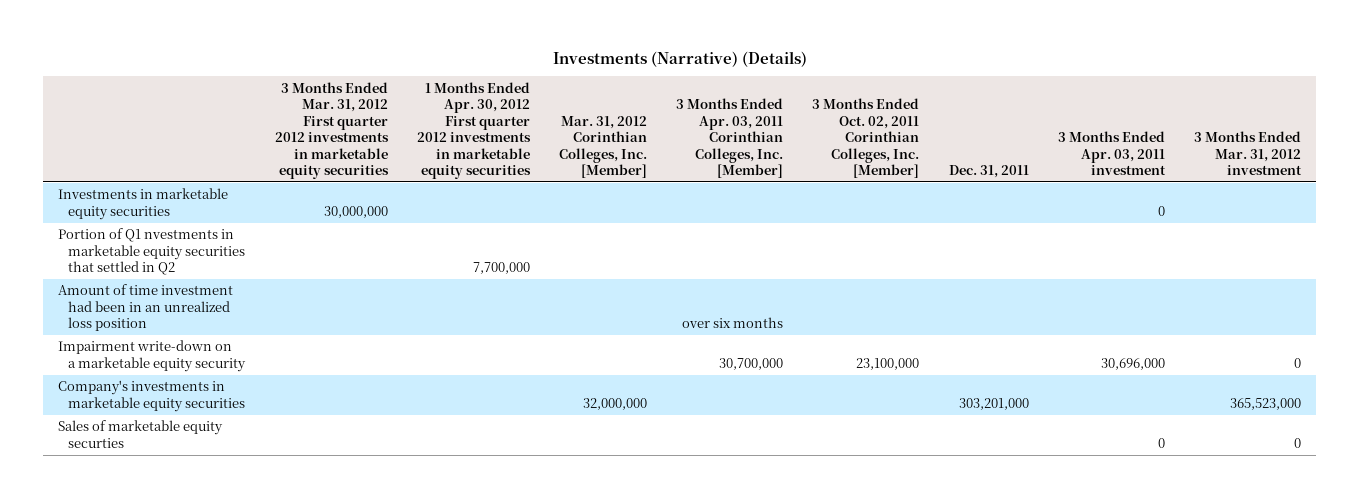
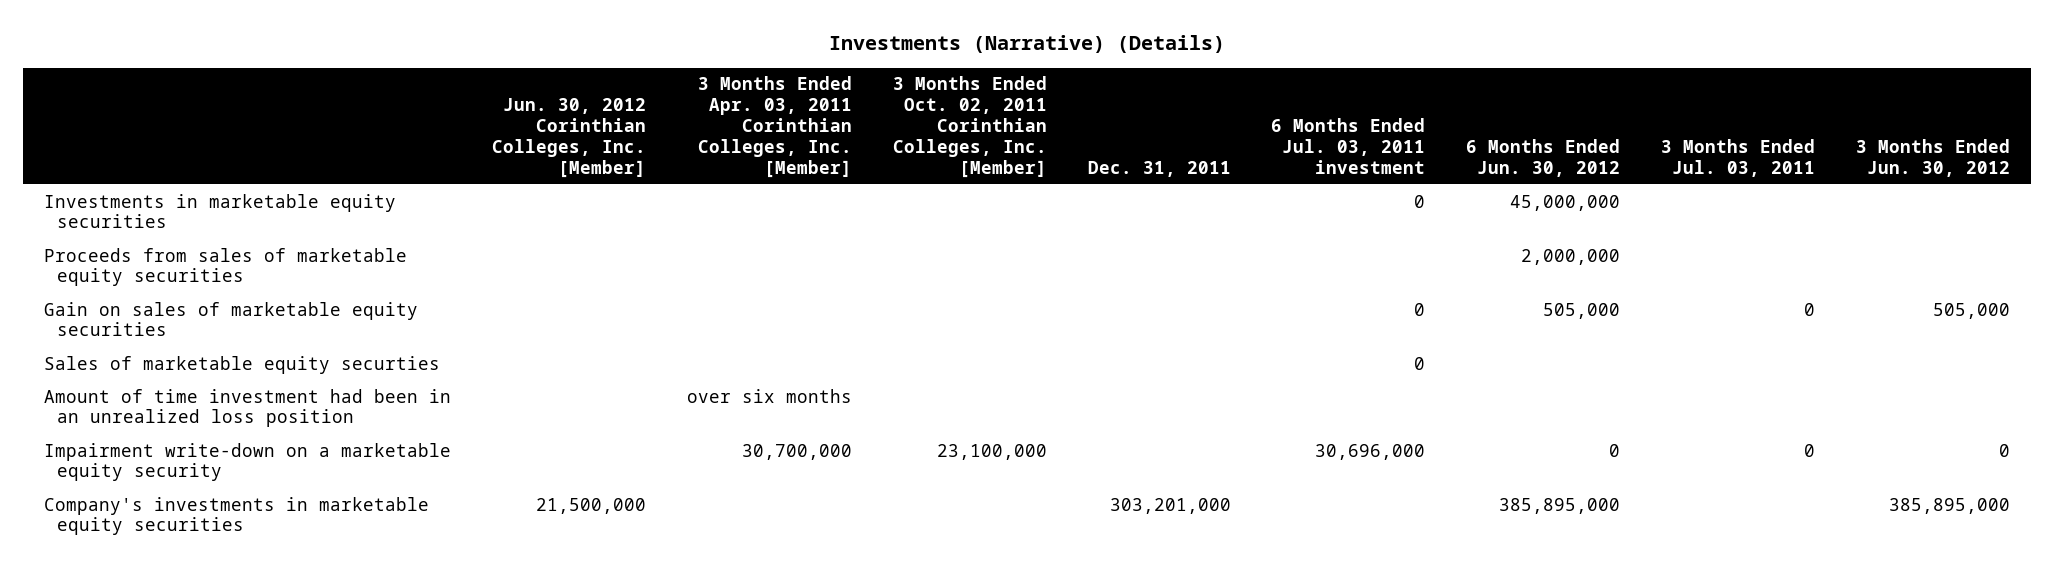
- | 3 Months Ended Mar. 31, 2012 First quarter 2012 investments in marketable equity securities | 1 Months Ended Apr. 30, 2012 First quarter 2012 investments in marketable equity securities | Mar. 31, 2012 Corinthian Colleges, Inc. [Member] | 3 Months Ended Apr. 03, 2011 Corinthian Colleges, Inc. [Member] | 3 Months Ended Oct. 02, 2011 Corinthian Colleges, Inc. [Member] | Dec. 31, 2011 | 3 Months Ended Apr. 03, 2011 investment | 3 Months Ended Mar. 31, 2012 investment
+ | Jun. 30, 2012 Corinthian Colleges, Inc. [Member] | 3 Months Ended Apr. 03, 2011 Corinthian Colleges, Inc. [Member] | 3 Months Ended Oct. 02, 2011 Corinthian Colleges, Inc. [Member] | Dec. 31, 2011 | 6 Months Ended Jul. 03, 2011 investment | 6 Months Ended Jun. 30, 2012 | 3 Months Ended Jul. 03, 2011 | 3 Months Ended Jun. 30, 2012
- Portion of Q1 nvestments in marketable equity securities that settled in Q2 | | 7,700,000 | | | | | |
+ Proceeds from sales of marketable equity securities | | | | | | 2,000,000 | |
+ Gain on sales of marketable equity securities | | | | | 0 | 505,000 | 0 | 505,000
moved up: Sales of marketable equity securties | | | | | 0 | | |

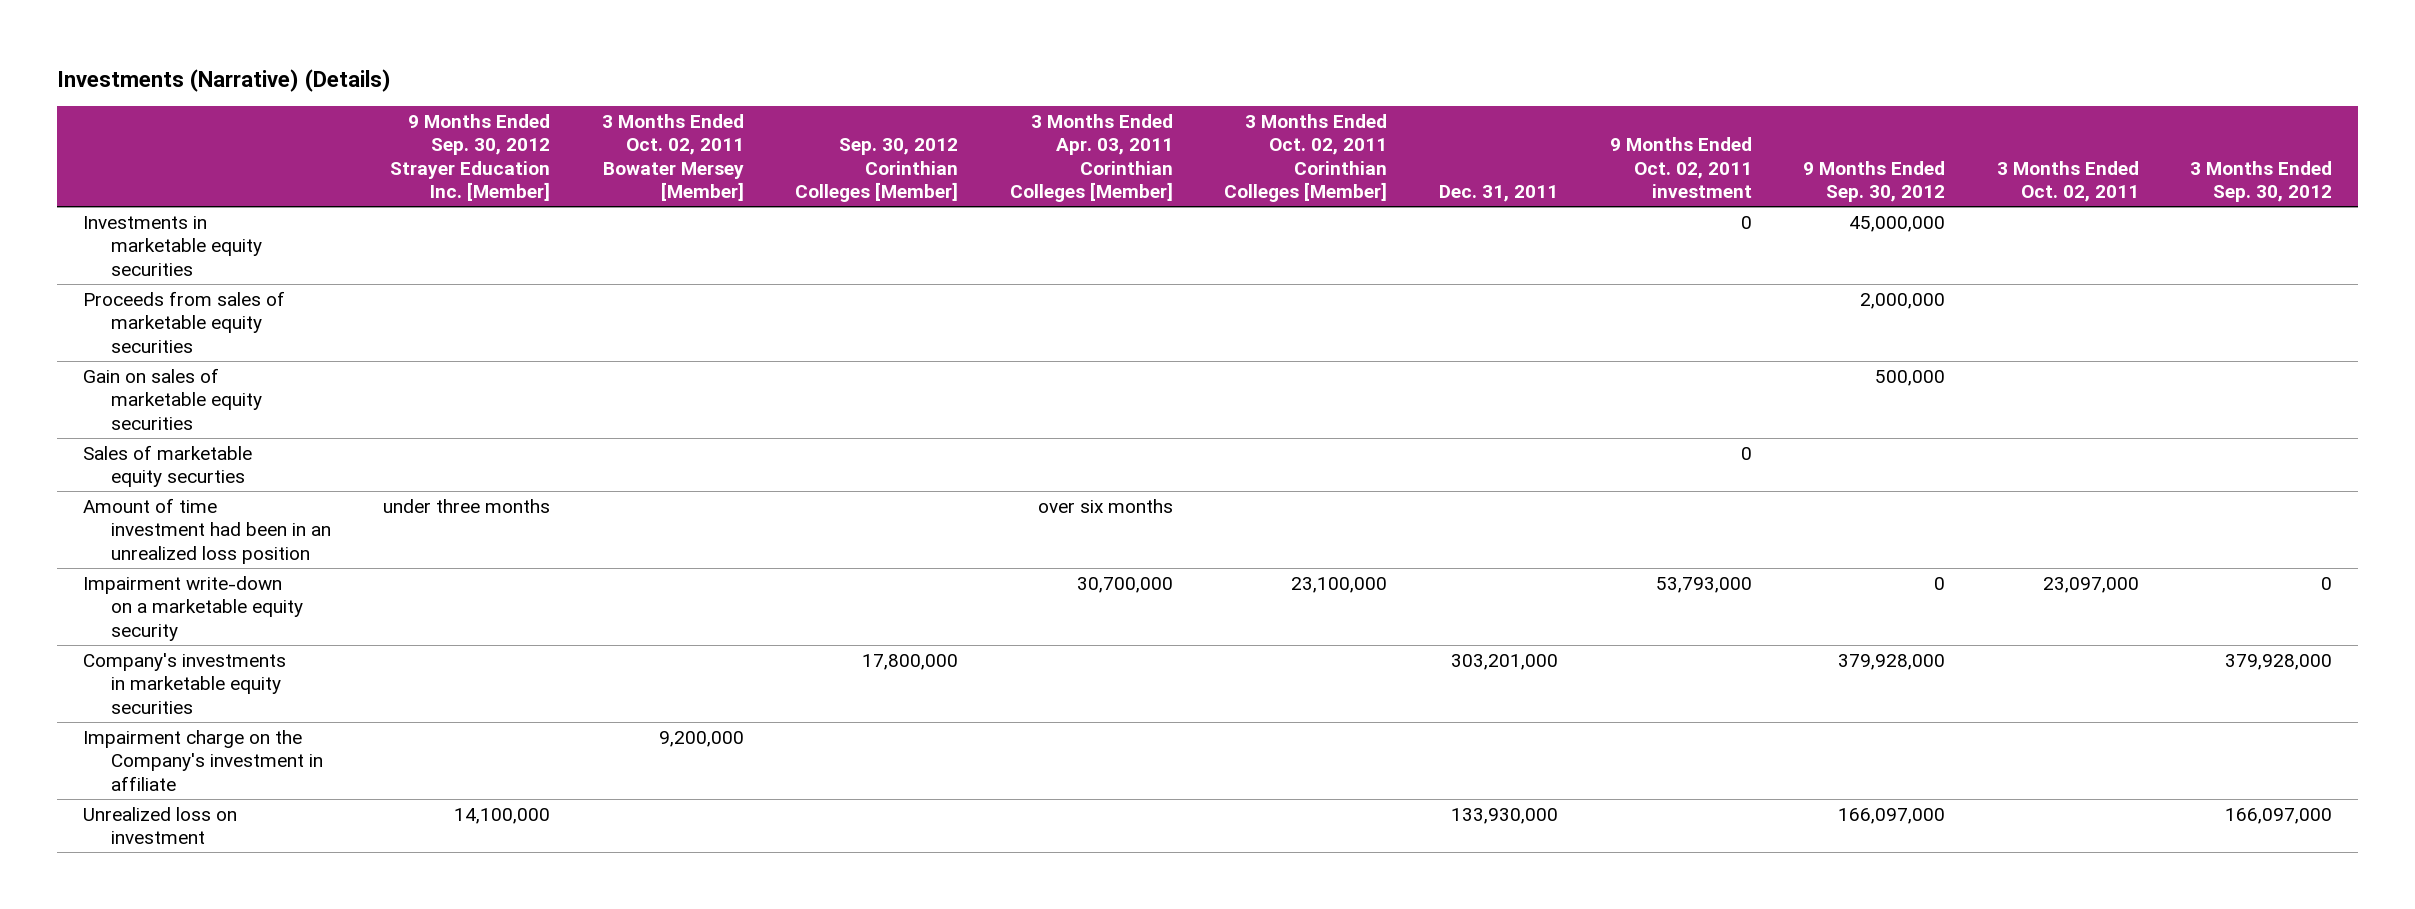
- | Jun. 30, 2012 Corinthian Colleges, Inc. [Member] | 3 Months Ended Apr. 03, 2011 Corinthian Colleges, Inc. [Member] | 3 Months Ended Oct. 02, 2011 Corinthian Colleges, Inc. [Member] | Dec. 31, 2011 | 6 Months Ended Jul. 03, 2011 investment | 6 Months Ended Jun. 30, 2012 | 3 Months Ended Jul. 03, 2011 | 3 Months Ended Jun. 30, 2012
+ | 9 Months Ended Sep. 30, 2012 Strayer Education Inc. [Member] | 3 Months Ended Oct. 02, 2011 Bowater Mersey [Member] | Sep. 30, 2012 Corinthian Colleges [Member] | 3 Months Ended Apr. 03, 2011 Corinthian Colleges [Member] | 3 Months Ended Oct. 02, 2011 Corinthian Colleges [Member] | Dec. 31, 2011 | 9 Months Ended Oct. 02, 2011 investment | 9 Months Ended Sep. 30, 2012 | 3 Months Ended Oct. 02, 2011 | 3 Months Ended Sep. 30, 2012
+ Impairment charge on the Company's investment in affiliate | | 9,200,000 | | | | | | | |
+ Unrealized loss on investment | 14,100,000 | | | | | 133,930,000 | | 166,097,000 | | 166,097,000

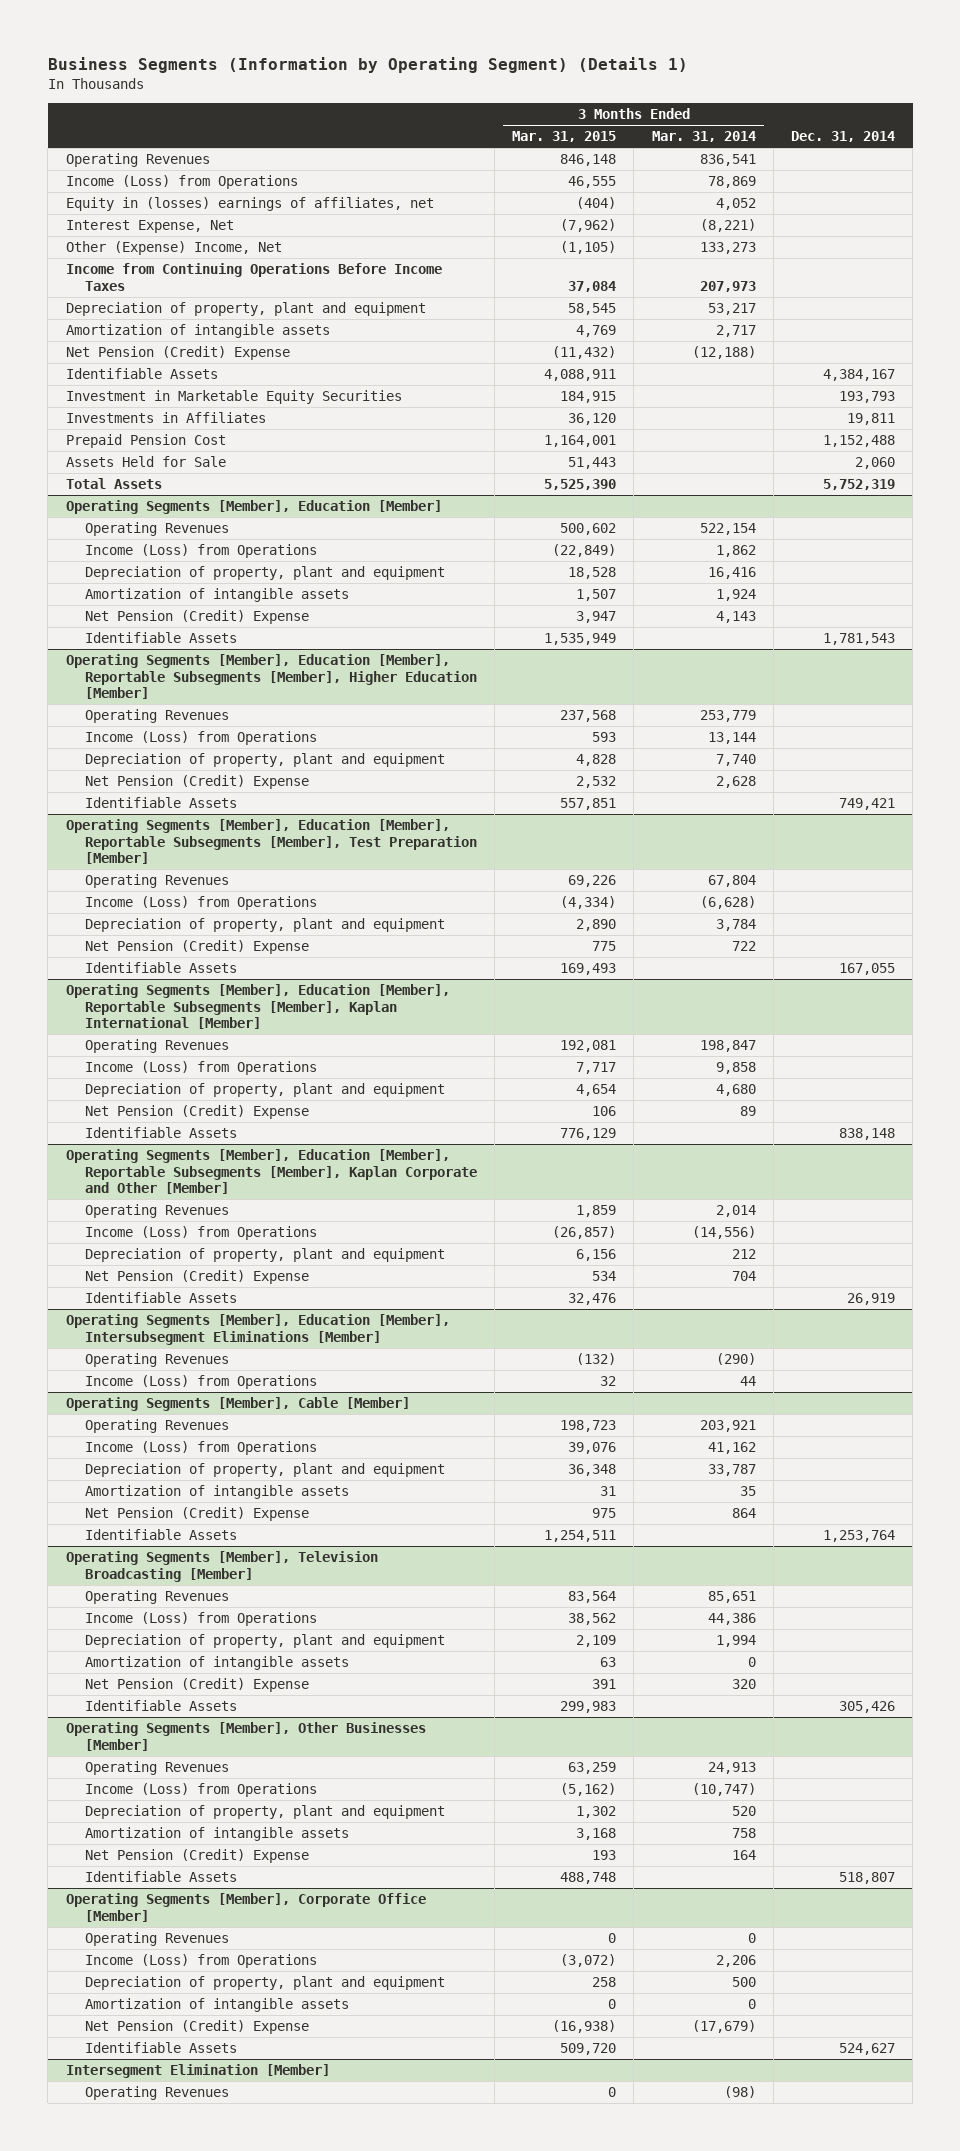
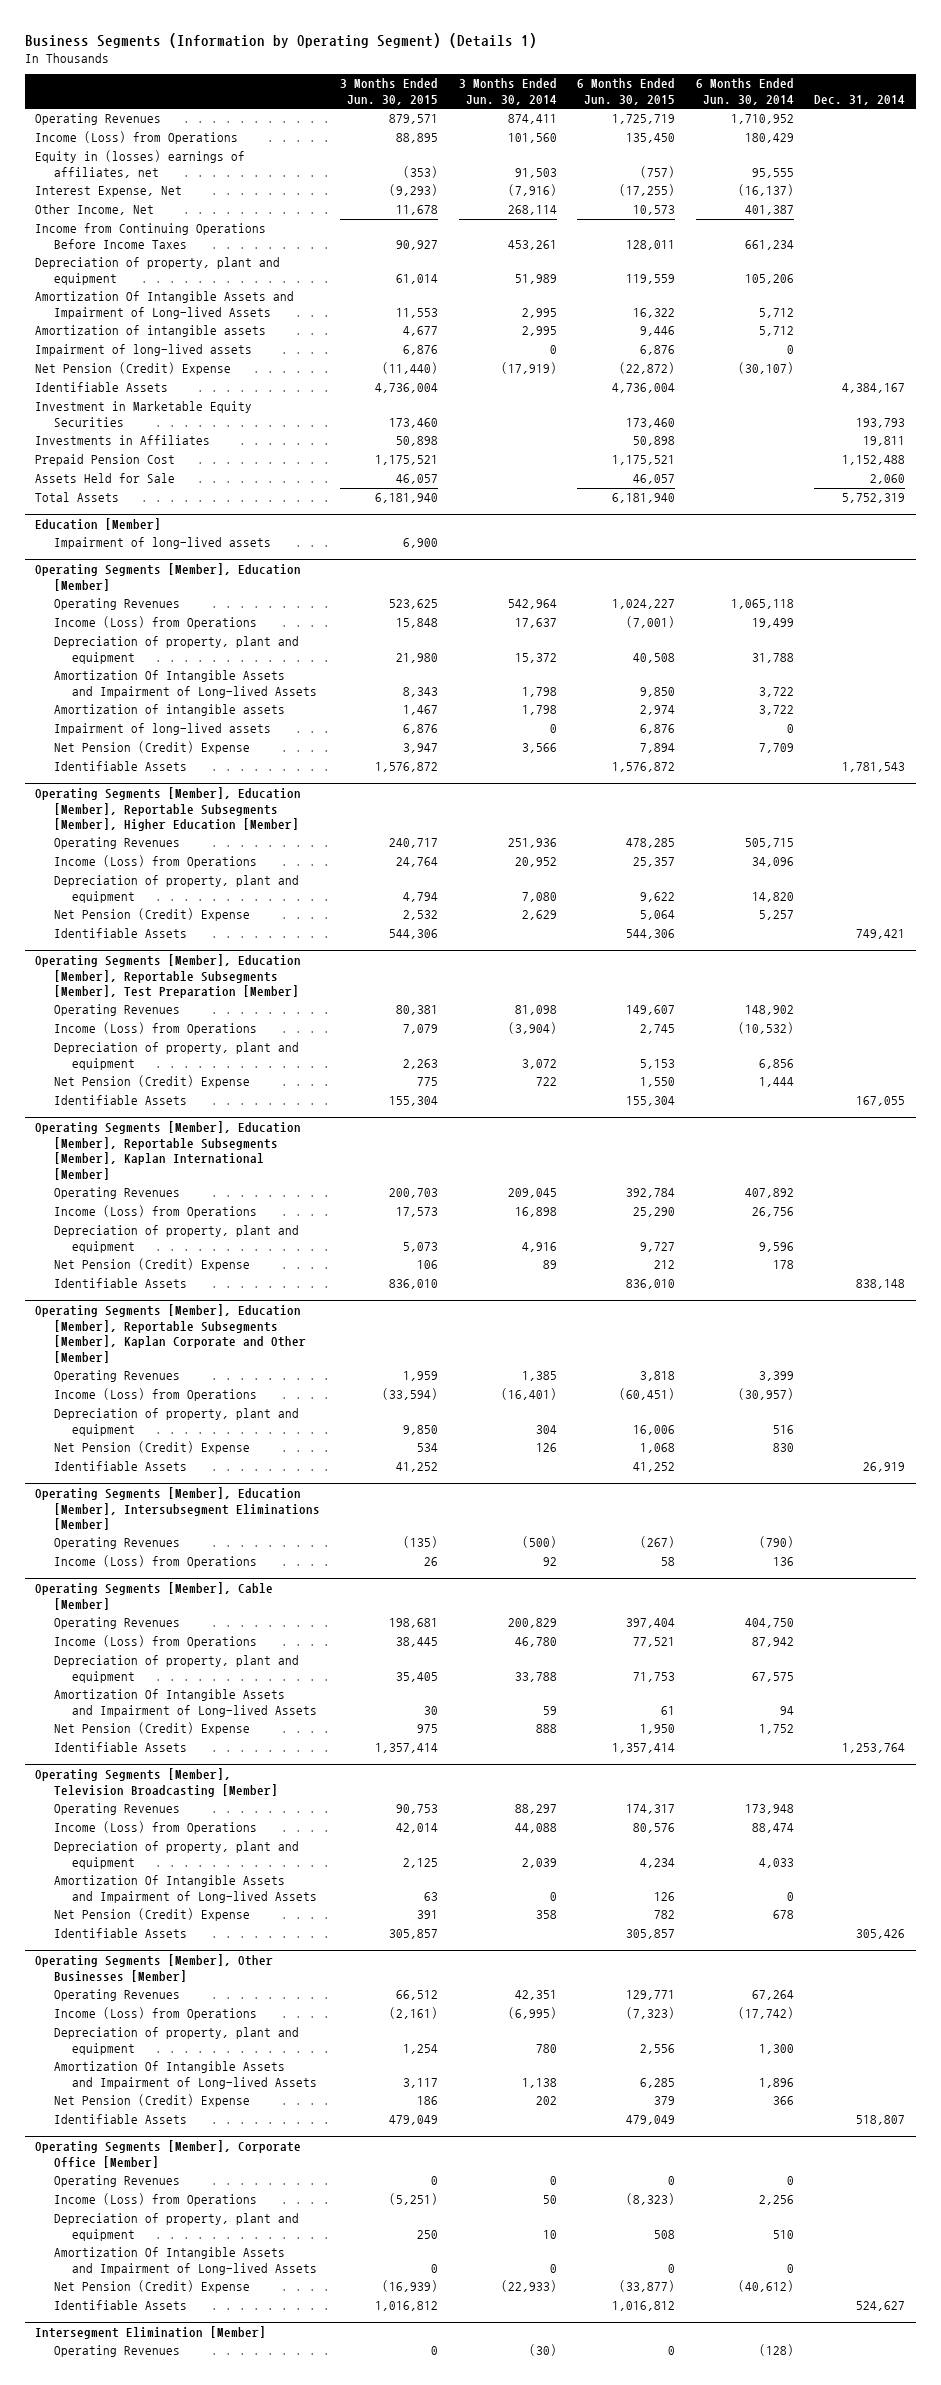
- | 3 Months Ended Mar. 31, 2015 | 3 Months Ended Mar. 31, 2014 | Dec. 31, 2014
+ | 3 Months Ended Jun. 30, 2015 | 3 Months Ended Jun. 30, 2014 | 6 Months Ended Jun. 30, 2015 | 6 Months Ended Jun. 30, 2014 | Dec. 31, 2014
- Other (Expense) Income, Net | (1,105) | 133,273 |
+ Other Income, Net | 11,678 | 268,114 | 10,573 | 401,387 |
+ Amortization Of Intangible Assets and Impairment of Long-lived Assets | 11,553 | 2,995 | 16,322 | 5,712 |
+ Impairment of long-lived assets | 6,876 | 0 | 6,876 | 0 |
+ Education [Member]
+ Impairment of long-lived assets | 6,900 | | | |
@ Operating Segments [Member], Education [Member]
+ Amortization Of Intangible Assets and Impairment of Long-lived Assets | 8,343 | 1,798 | 9,850 | 3,722 |
+ Impairment of long-lived assets | 6,876 | 0 | 6,876 | 0 |
@ Operating Segments [Member], Cable [Member]
- Amortization of intangible assets | 31 | 35 |
+ Amortization Of Intangible Assets and Impairment of Long-lived Assets | 30 | 59 | 61 | 94 |
@ Operating Segments [Member], Television Broadcasting [Member]
- Amortization of intangible assets | 63 | 0 |
+ Amortization Of Intangible Assets and Impairment of Long-lived Assets | 63 | 0 | 126 | 0 |
@ Operating Segments [Member], Other Businesses [Member]
- Amortization of intangible assets | 3,168 | 758 |
+ Amortization Of Intangible Assets and Impairment of Long-lived Assets | 3,117 | 1,138 | 6,285 | 1,896 |
@ Operating Segments [Member], Corporate Office [Member]
- Amortization of intangible assets | 0 | 0 |
+ Amortization Of Intangible Assets and Impairment of Long-lived Assets | 0 | 0 | 0 | 0 |

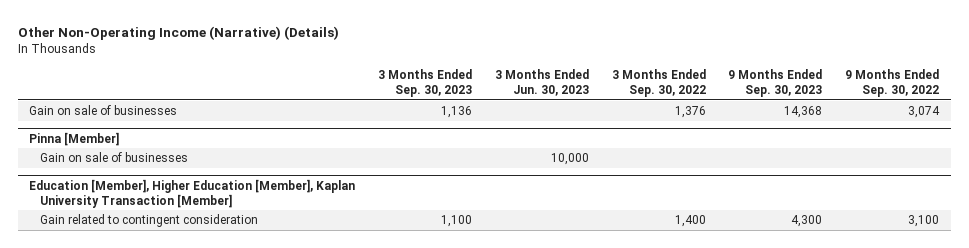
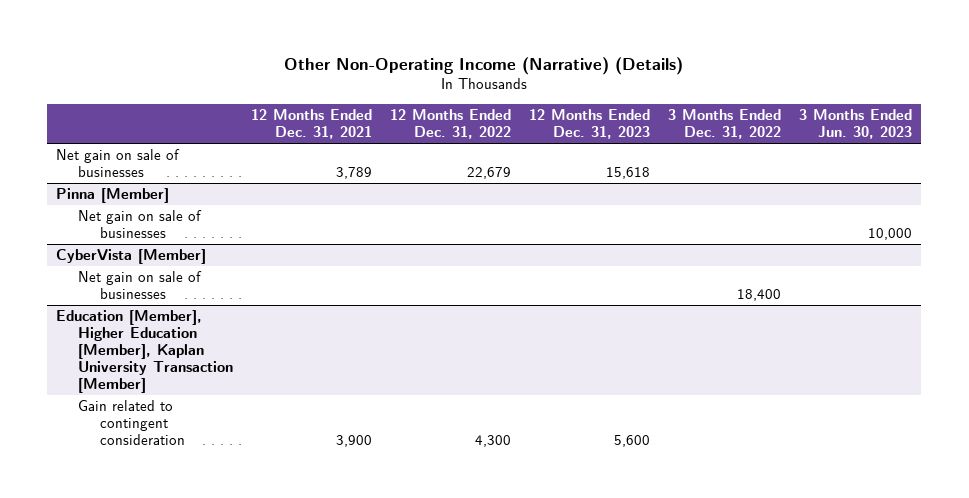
- | 3 Months Ended Sep. 30, 2023 | 3 Months Ended Jun. 30, 2023 | 3 Months Ended Sep. 30, 2022 | 9 Months Ended Sep. 30, 2023 | 9 Months Ended Sep. 30, 2022
+ | 12 Months Ended Dec. 31, 2021 | 12 Months Ended Dec. 31, 2022 | 12 Months Ended Dec. 31, 2023 | 3 Months Ended Dec. 31, 2022 | 3 Months Ended Jun. 30, 2023
- Gain on sale of businesses | 1,136 | | 1,376 | 14,368 | 3,074
+ Net gain on sale of businesses | 3,789 | 22,679 | 15,618 | |
@ Pinna [Member]
- Gain on sale of businesses | | 10,000 | | |
+ Net gain on sale of businesses | | | | | 10,000
+ CyberVista [Member]
+ Net gain on sale of businesses | | | | 18,400 |

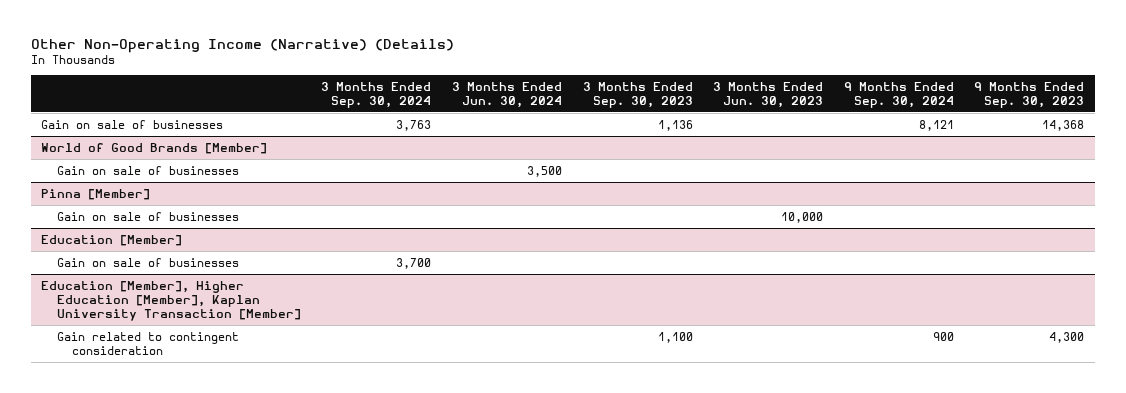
- | 12 Months Ended Dec. 31, 2021 | 12 Months Ended Dec. 31, 2022 | 12 Months Ended Dec. 31, 2023 | 3 Months Ended Dec. 31, 2022 | 3 Months Ended Jun. 30, 2023
+ | 3 Months Ended Sep. 30, 2024 | 3 Months Ended Jun. 30, 2024 | 3 Months Ended Sep. 30, 2023 | 3 Months Ended Jun. 30, 2023 | 9 Months Ended Sep. 30, 2024 | 9 Months Ended Sep. 30, 2023
- Net gain on sale of businesses | 3,789 | 22,679 | 15,618 | |
+ Gain on sale of businesses | 3,763 | | 1,136 | | 8,121 | 14,368
+ World of Good Brands [Member]
+ Gain on sale of businesses | | 3,500 | | | |
@ Pinna [Member]
- Net gain on sale of businesses | | | | | 10,000
- CyberVista [Member]
- Net gain on sale of businesses | | | | 18,400 |
@ Pinna [Member]
+ Gain on sale of businesses | | | | 10,000 | |
+ Education [Member]
+ Gain on sale of businesses | 3,700 | | | | |

